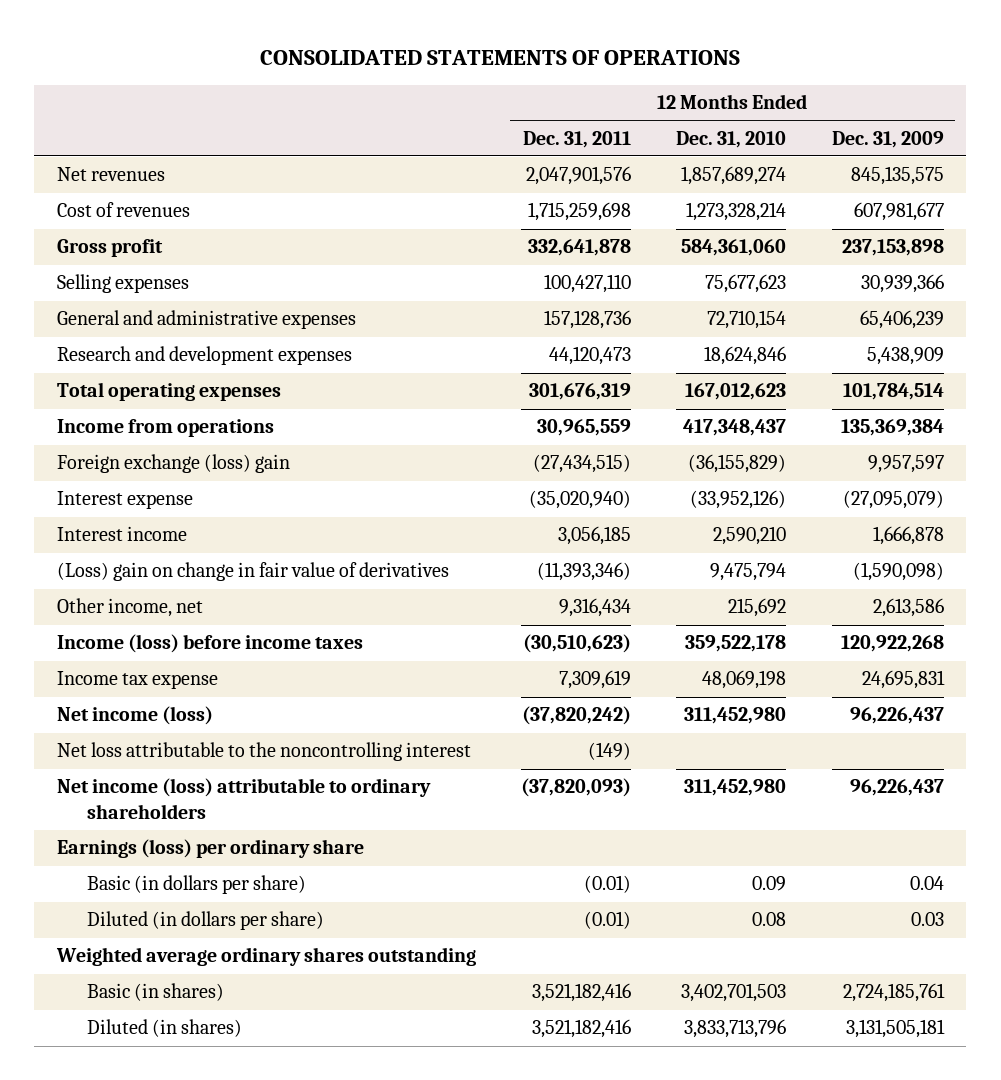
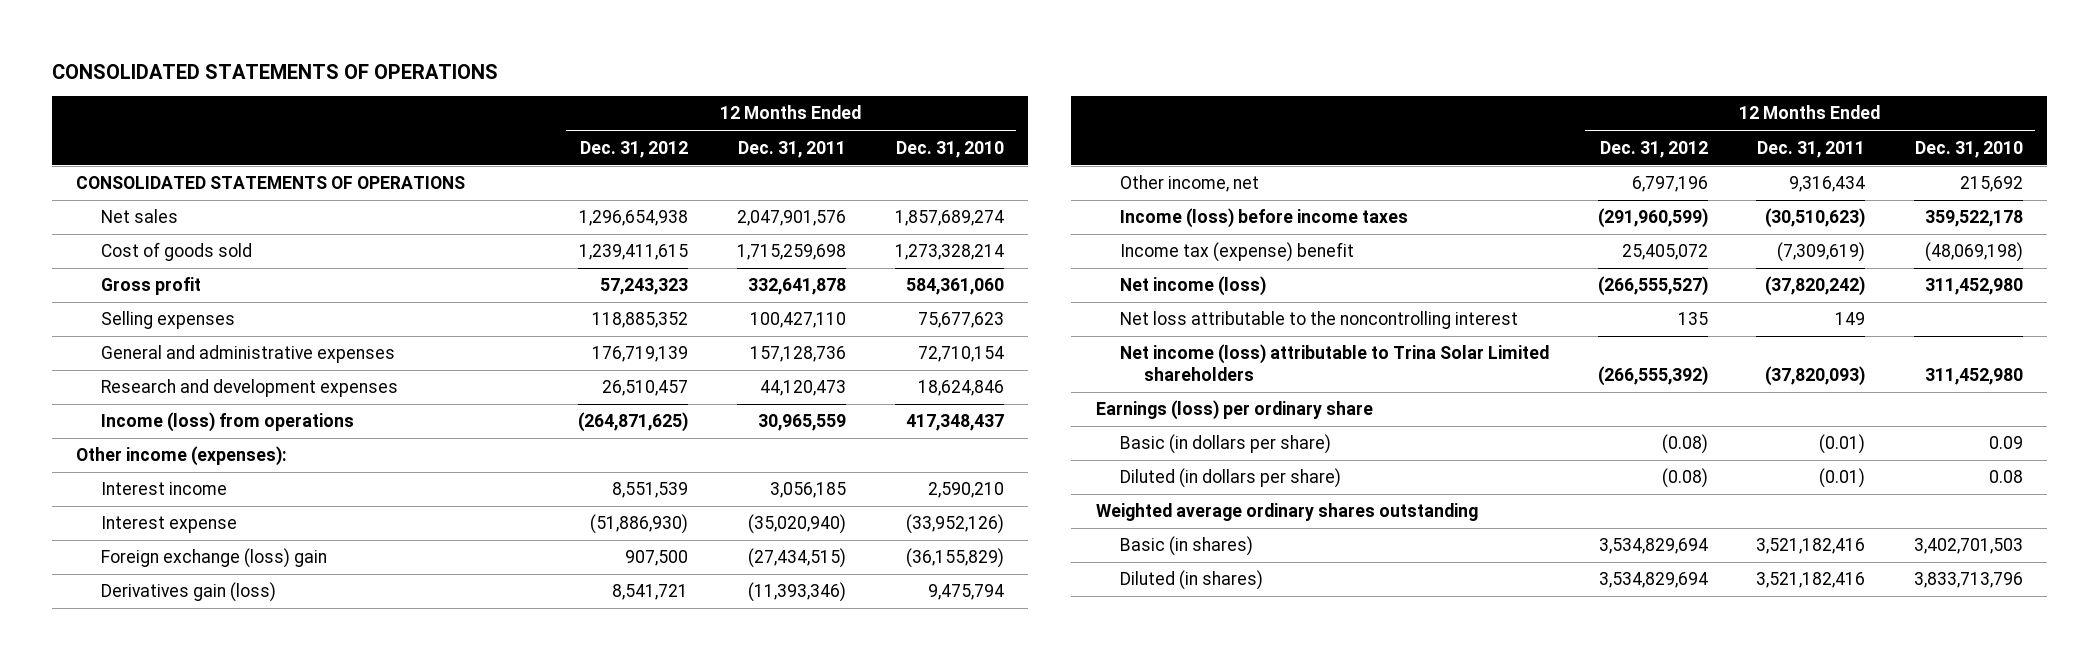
- | 12 Months Ended Dec. 31, 2011 | 12 Months Ended Dec. 31, 2010 | 12 Months Ended Dec. 31, 2009
+ | 12 Months Ended Dec. 31, 2012 | 12 Months Ended Dec. 31, 2011 | 12 Months Ended Dec. 31, 2010
- Net revenues | 2,047,901,576 | 1,857,689,274 | 845,135,575
- Cost of revenues | 1,715,259,698 | 1,273,328,214 | 607,981,677
+ CONSOLIDATED STATEMENTS OF OPERATIONS
+ Net sales | 1,296,654,938 | 2,047,901,576 | 1,857,689,274
+ Cost of goods sold | 1,239,411,615 | 1,715,259,698 | 1,273,328,214
- Total operating expenses | 301,676,319 | 167,012,623 | 101,784,514
- Income from operations | 30,965,559 | 417,348,437 | 135,369,384
+ Income (loss) from operations | (264,871,625) | 30,965,559 | 417,348,437
+ Other income (expenses):
- (Loss) gain on change in fair value of derivatives | (11,393,346) | 9,475,794 | (1,590,098)
moved down: Interest expense | (51,886,930) | (35,020,940) | (33,952,126)
moved down: Foreign exchange (loss) gain | 907,500 | (27,434,515) | (36,155,829)
+ Derivatives gain (loss) | 8,541,721 | (11,393,346) | 9,475,794
- Income tax expense | 7,309,619 | 48,069,198 | 24,695,831
+ Income tax (expense) benefit | 25,405,072 | (7,309,619) | (48,069,198)
- Net loss attributable to the noncontrolling interest | (149) | |
- Net income (loss) attributable to ordinary shareholders | (37,820,093) | 311,452,980 | 96,226,437
+ Net loss attributable to the noncontrolling interest | 135 | 149 |
+ Net income (loss) attributable to Trina Solar Limited shareholders | (266,555,392) | (37,820,093) | 311,452,980

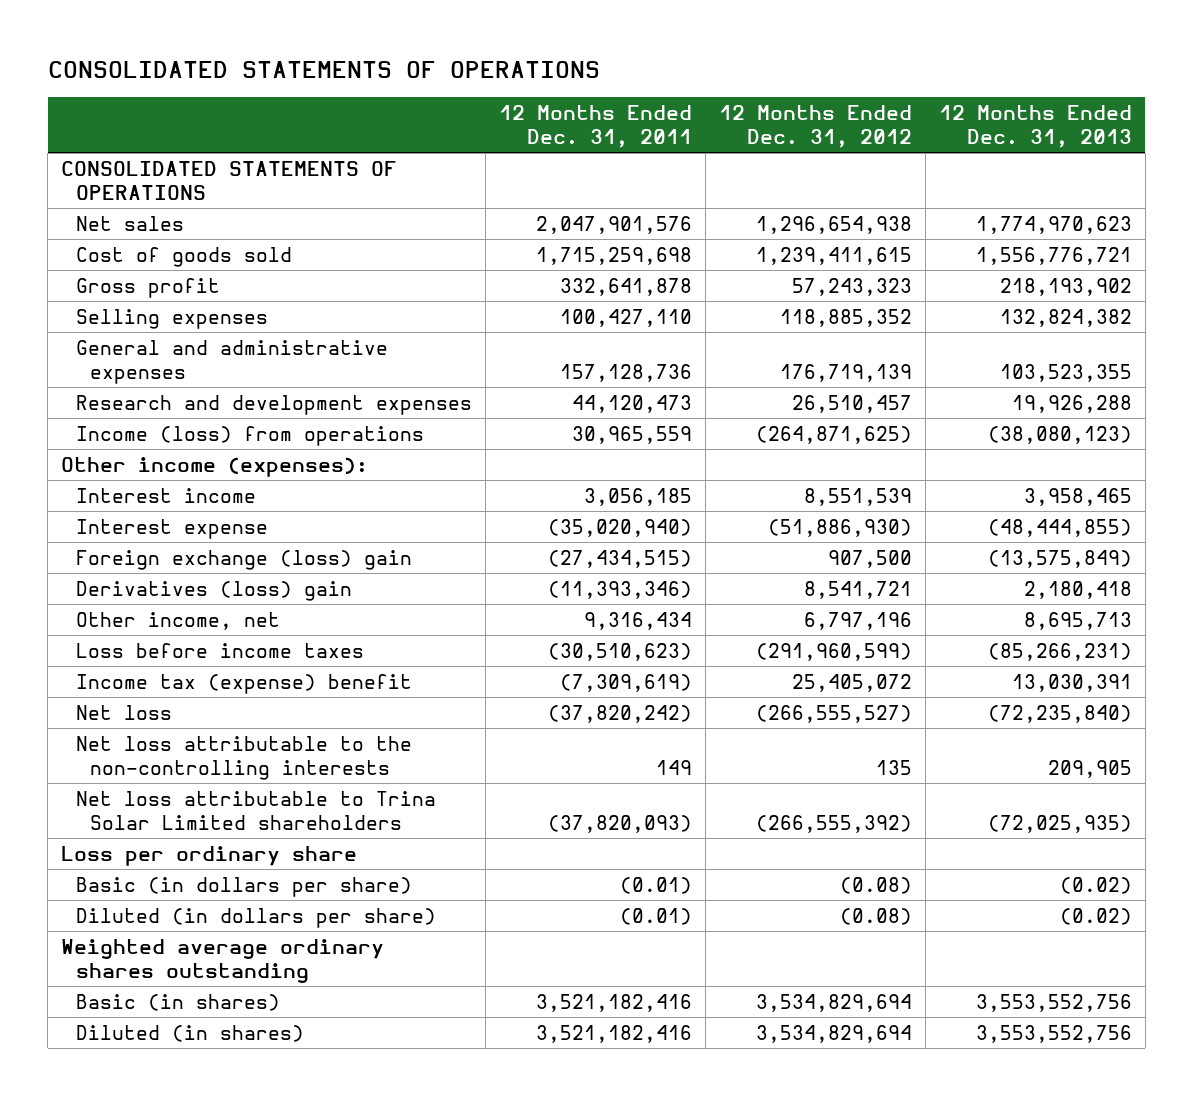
- | 12 Months Ended Dec. 31, 2012 | 12 Months Ended Dec. 31, 2011 | 12 Months Ended Dec. 31, 2010
+ | 12 Months Ended Dec. 31, 2011 | 12 Months Ended Dec. 31, 2012 | 12 Months Ended Dec. 31, 2013
- Derivatives gain (loss) | 8,541,721 | (11,393,346) | 9,475,794
+ Derivatives (loss) gain | (11,393,346) | 8,541,721 | 2,180,418
- Income (loss) before income taxes | (291,960,599) | (30,510,623) | 359,522,178
+ Loss before income taxes | (30,510,623) | (291,960,599) | (85,266,231)
- Net income (loss) | (266,555,527) | (37,820,242) | 311,452,980
- Net loss attributable to the noncontrolling interest | 135 | 149 |
- Net income (loss) attributable to Trina Solar Limited shareholders | (266,555,392) | (37,820,093) | 311,452,980
- Earnings (loss) per ordinary share
+ Net loss | (37,820,242) | (266,555,527) | (72,235,840)
+ Net loss attributable to the non-controlling interests | 149 | 135 | 209,905
+ Net loss attributable to Trina Solar Limited shareholders | (37,820,093) | (266,555,392) | (72,025,935)
+ Loss per ordinary share

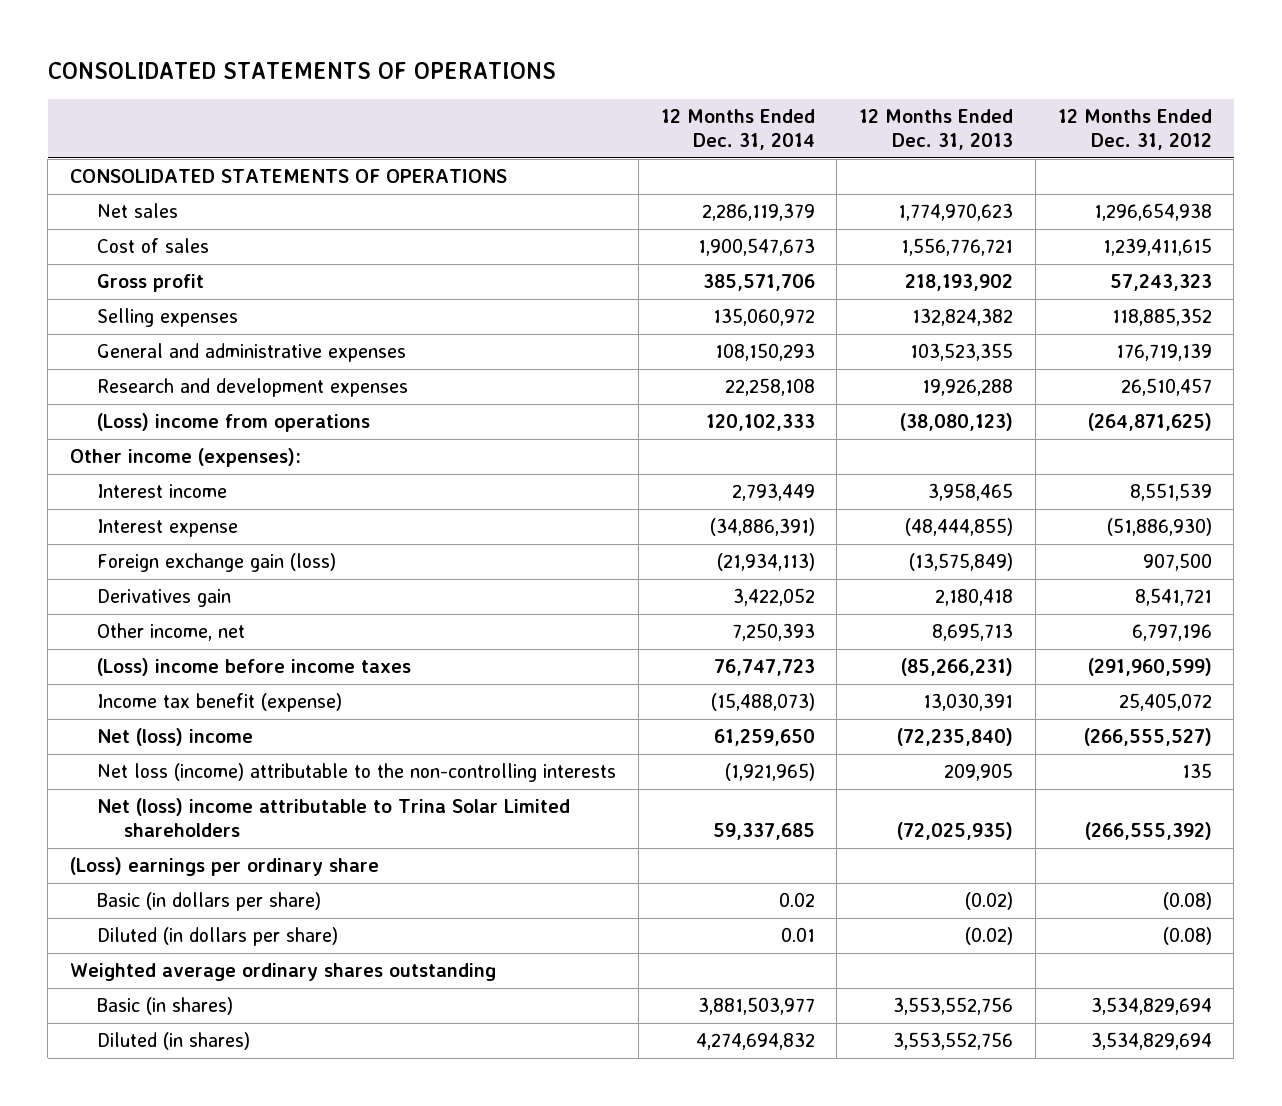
- | 12 Months Ended Dec. 31, 2011 | 12 Months Ended Dec. 31, 2012 | 12 Months Ended Dec. 31, 2013
+ | 12 Months Ended Dec. 31, 2014 | 12 Months Ended Dec. 31, 2013 | 12 Months Ended Dec. 31, 2012
- Cost of goods sold | 1,715,259,698 | 1,239,411,615 | 1,556,776,721
+ Cost of sales | 1,900,547,673 | 1,556,776,721 | 1,239,411,615
- Income (loss) from operations | 30,965,559 | (264,871,625) | (38,080,123)
+ (Loss) income from operations | 120,102,333 | (38,080,123) | (264,871,625)
- Foreign exchange (loss) gain | (27,434,515) | 907,500 | (13,575,849)
- Derivatives (loss) gain | (11,393,346) | 8,541,721 | 2,180,418
+ Foreign exchange gain (loss) | (21,934,113) | (13,575,849) | 907,500
+ Derivatives gain | 3,422,052 | 2,180,418 | 8,541,721
- Loss before income taxes | (30,510,623) | (291,960,599) | (85,266,231)
- Income tax (expense) benefit | (7,309,619) | 25,405,072 | 13,030,391
- Net loss | (37,820,242) | (266,555,527) | (72,235,840)
- Net loss attributable to the non-controlling interests | 149 | 135 | 209,905
- Net loss attributable to Trina Solar Limited shareholders | (37,820,093) | (266,555,392) | (72,025,935)
- Loss per ordinary share
+ (Loss) income before income taxes | 76,747,723 | (85,266,231) | (291,960,599)
+ Income tax benefit (expense) | (15,488,073) | 13,030,391 | 25,405,072
+ Net (loss) income | 61,259,650 | (72,235,840) | (266,555,527)
+ Net loss (income) attributable to the non-controlling interests | (1,921,965) | 209,905 | 135
+ Net (loss) income attributable to Trina Solar Limited shareholders | 59,337,685 | (72,025,935) | (266,555,392)
+ (Loss) earnings per ordinary share

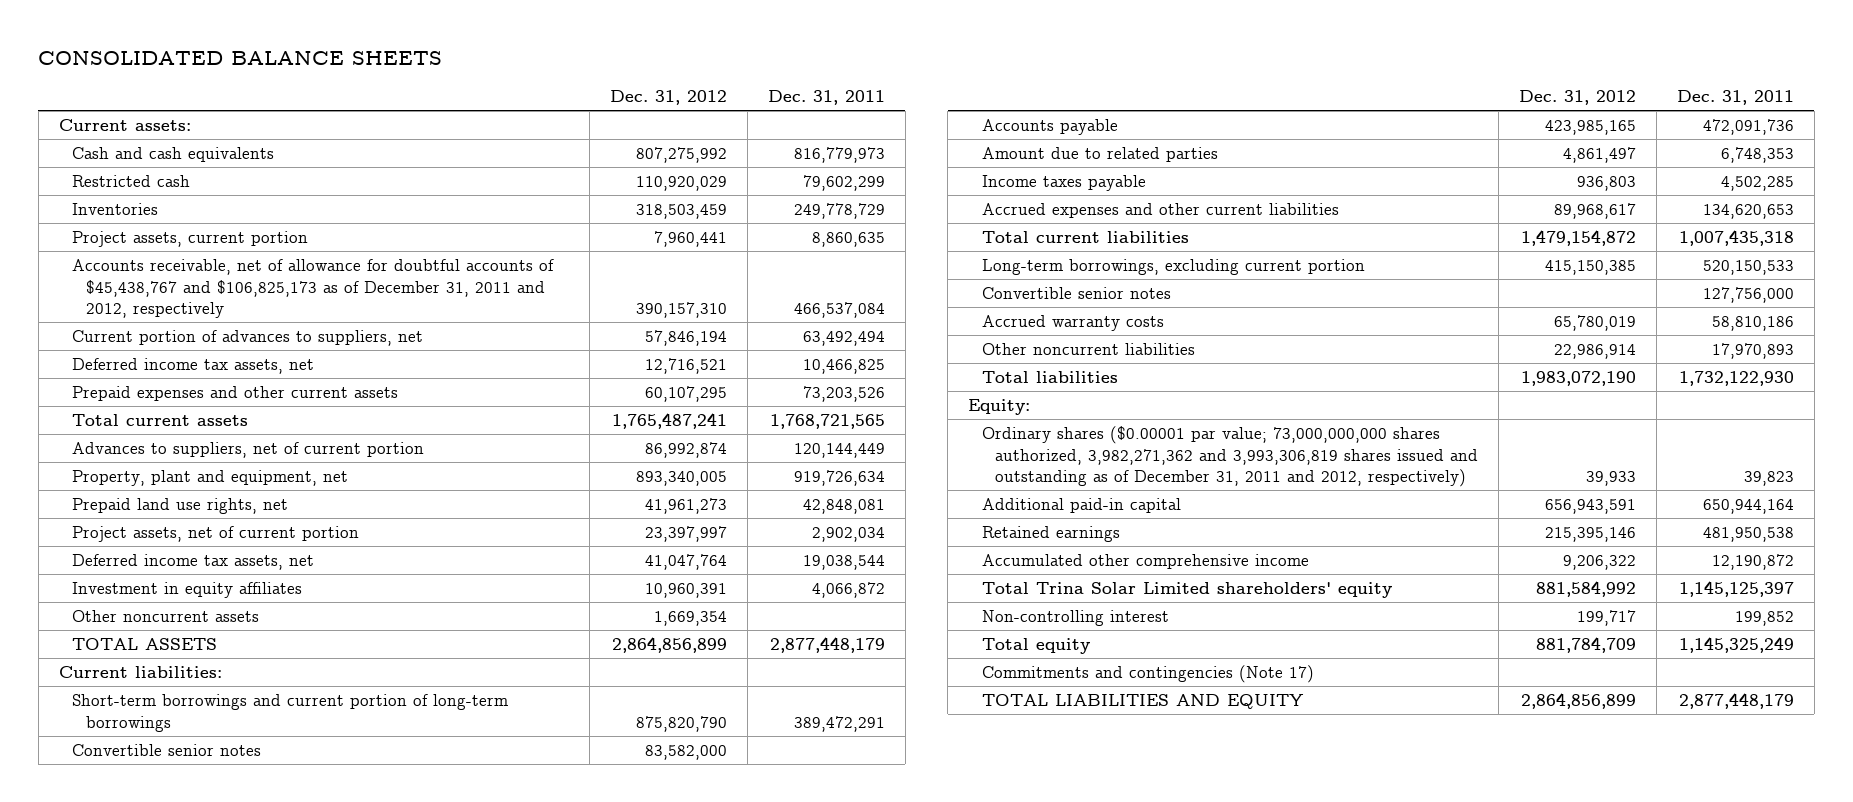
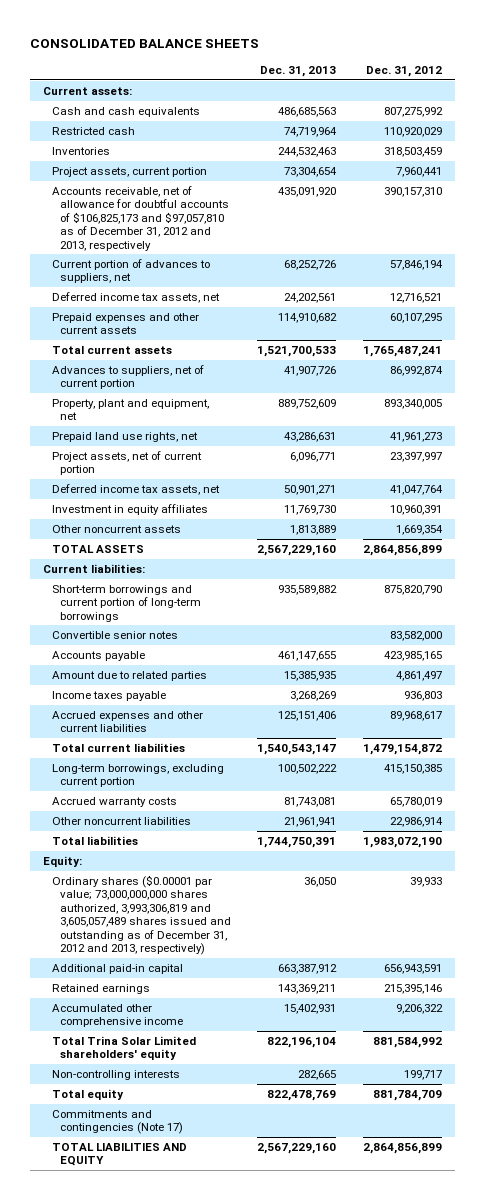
- | Dec. 31, 2012 | Dec. 31, 2011
+ | Dec. 31, 2013 | Dec. 31, 2012
- Accounts receivable, net of allowance for doubtful accounts of $45,438,767 and $106,825,173 as of December 31, 2011 and 2012, respectively | 390,157,310 | 466,537,084
+ Accounts receivable, net of allowance for doubtful accounts of $106,825,173 and $97,057,810 as of December 31, 2012 and 2013, respectively | 435,091,920 | 390,157,310
- Convertible senior notes | | 127,756,000
- Ordinary shares ($0.00001 par value; 73,000,000,000 shares authorized, 3,982,271,362 and 3,993,306,819 shares issued and outstanding as of December 31, 2011 and 2012, respectively) | 39,933 | 39,823
+ Ordinary shares ($0.00001 par value; 73,000,000,000 shares authorized, 3,993,306,819 and 3,605,057,489 shares issued and outstanding as of December 31, 2012 and 2013, respectively) | 36,050 | 39,933
- Non-controlling interest | 199,717 | 199,852
+ Non-controlling interests | 282,665 | 199,717

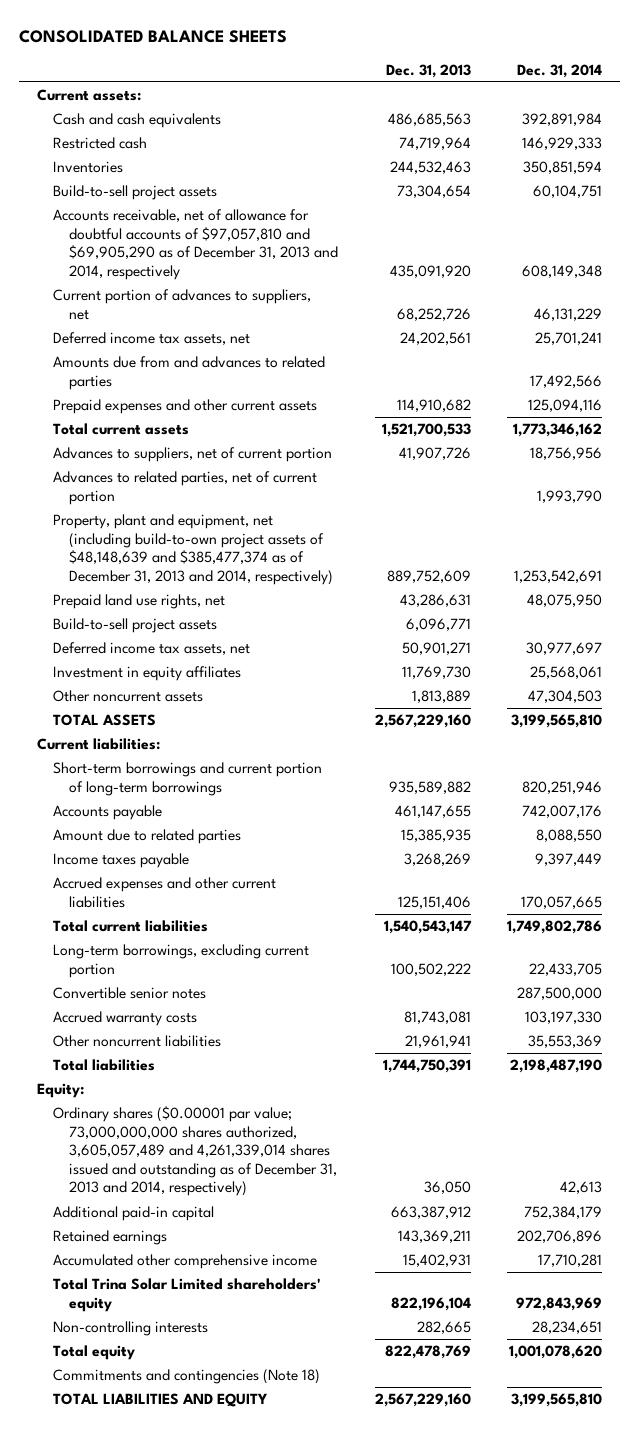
- | Dec. 31, 2013 | Dec. 31, 2012
+ | Dec. 31, 2013 | Dec. 31, 2014
- Project assets, current portion | 73,304,654 | 7,960,441
- Accounts receivable, net of allowance for doubtful accounts of $106,825,173 and $97,057,810 as of December 31, 2012 and 2013, respectively | 435,091,920 | 390,157,310
+ Build-to-sell project assets | 73,304,654 | 60,104,751
+ Accounts receivable, net of allowance for doubtful accounts of $97,057,810 and $69,905,290 as of December 31, 2013 and 2014, respectively | 435,091,920 | 608,149,348
+ Amounts due from and advances to related parties | | 17,492,566
- Property, plant and equipment, net | 889,752,609 | 893,340,005
+ Advances to related parties, net of current portion | | 1,993,790
+ Property, plant and equipment, net (including build-to-own project assets of $48,148,639 and $385,477,374 as of December 31, 2013 and 2014, respectively) | 889,752,609 | 1,253,542,691
- Project assets, net of current portion | 6,096,771 | 23,397,997
+ Build-to-sell project assets | 6,096,771 |
moved down: Convertible senior notes | | 287,500,000
- Ordinary shares ($0.00001 par value; 73,000,000,000 shares authorized, 3,993,306,819 and 3,605,057,489 shares issued and outstanding as of December 31, 2012 and 2013, respectively) | 36,050 | 39,933
+ Ordinary shares ($0.00001 par value; 73,000,000,000 shares authorized, 3,605,057,489 and 4,261,339,014 shares issued and outstanding as of December 31, 2013 and 2014, respectively) | 36,050 | 42,613
- Commitments and contingencies (Note 17)
+ Commitments and contingencies (Note 18)

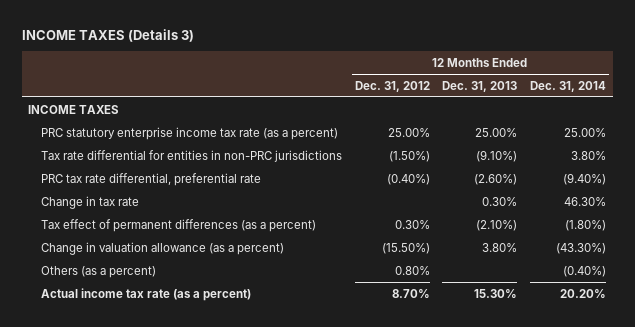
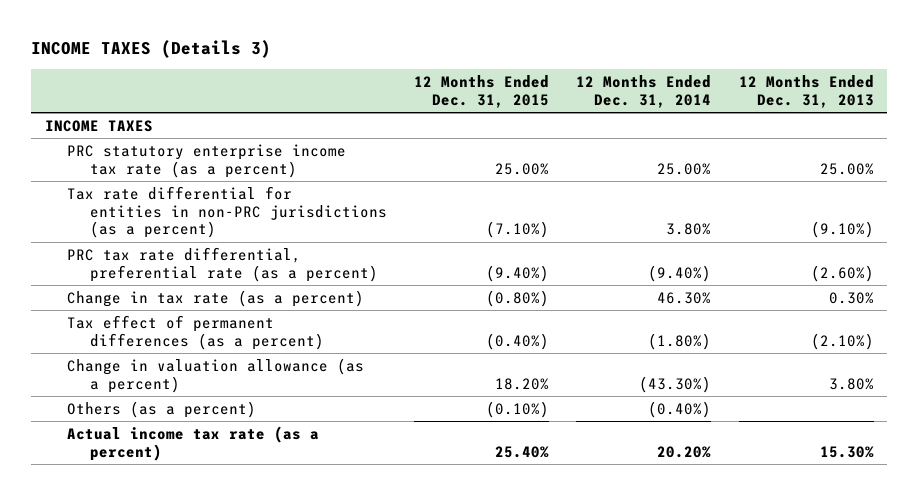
- | 12 Months Ended Dec. 31, 2012 | 12 Months Ended Dec. 31, 2013 | 12 Months Ended Dec. 31, 2014
+ | 12 Months Ended Dec. 31, 2015 | 12 Months Ended Dec. 31, 2014 | 12 Months Ended Dec. 31, 2013
- Tax rate differential for entities in non-PRC jurisdictions | (1.50%) | (9.10%) | 3.80%
- PRC tax rate differential, preferential rate | (0.40%) | (2.60%) | (9.40%)
- Change in tax rate | | 0.30% | 46.30%
+ Tax rate differential for entities in non-PRC jurisdictions (as a percent) | (7.10%) | 3.80% | (9.10%)
+ PRC tax rate differential, preferential rate (as a percent) | (9.40%) | (9.40%) | (2.60%)
+ Change in tax rate (as a percent) | (0.80%) | 46.30% | 0.30%

